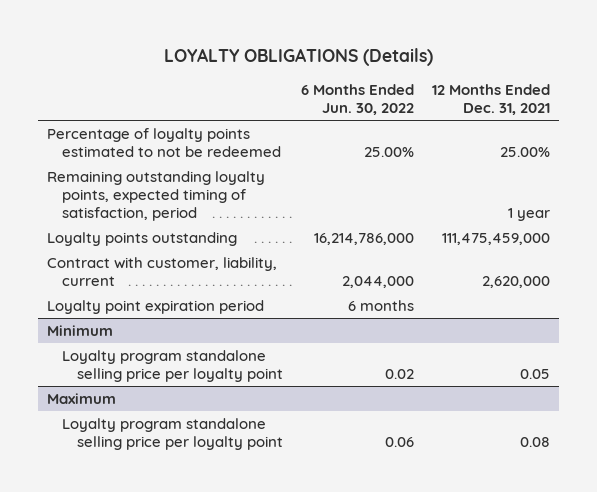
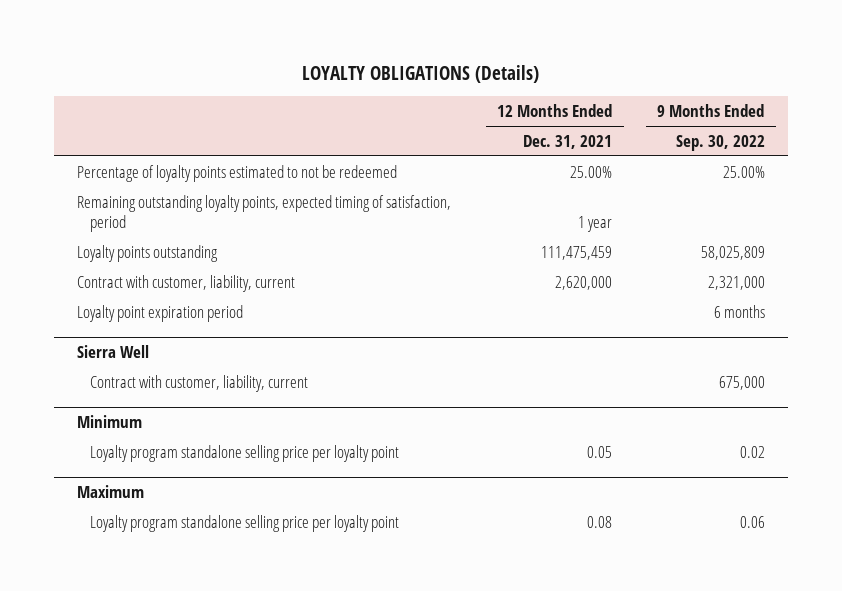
- | 6 Months Ended Jun. 30, 2022 | 12 Months Ended Dec. 31, 2021
+ | 12 Months Ended Dec. 31, 2021 | 9 Months Ended Sep. 30, 2022
- Loyalty points outstanding | 16,214,786,000 | 111,475,459,000
+ Loyalty points outstanding | 111,475,459 | 58,025,809
+ Sierra Well
+ Contract with customer, liability, current | | 675,000

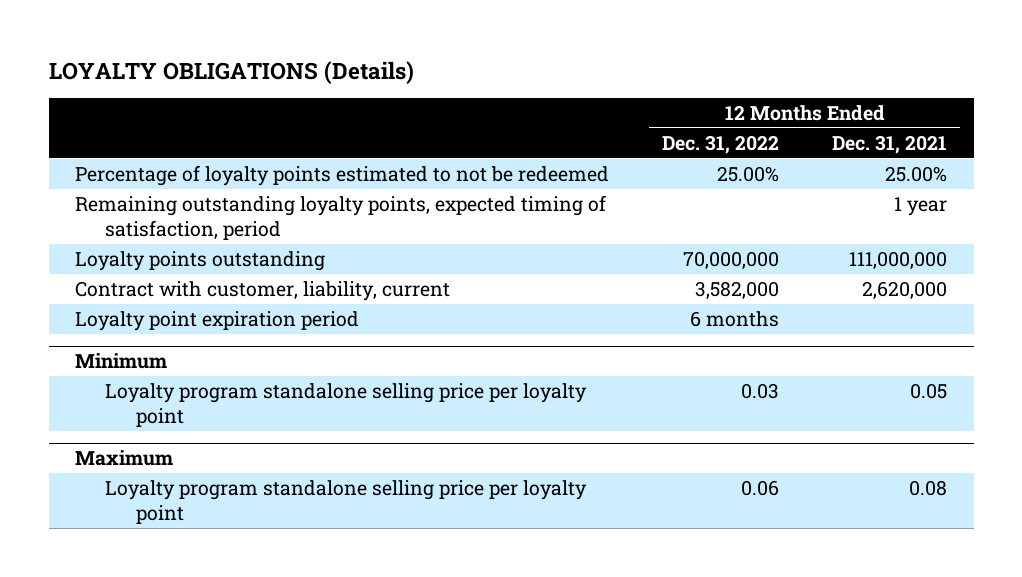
- | 12 Months Ended Dec. 31, 2021 | 9 Months Ended Sep. 30, 2022
+ | 12 Months Ended Dec. 31, 2022 | 12 Months Ended Dec. 31, 2021
- Loyalty points outstanding | 111,475,459 | 58,025,809
+ Loyalty points outstanding | 70,000,000 | 111,000,000
- Sierra Well
- Contract with customer, liability, current | | 675,000

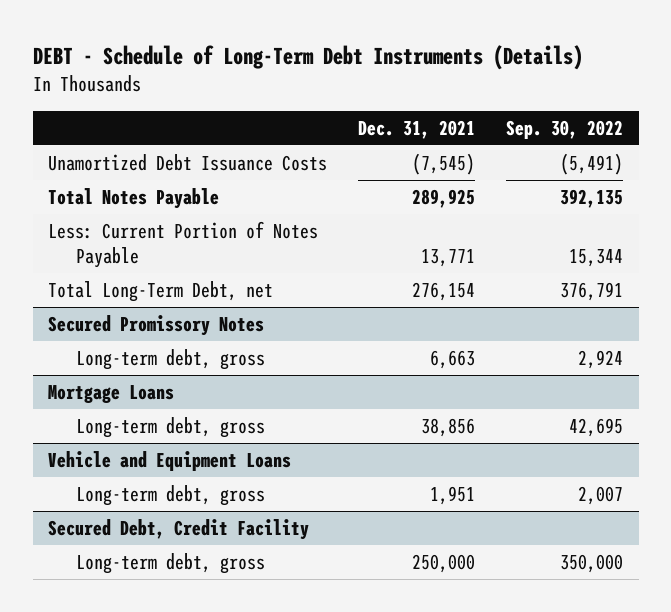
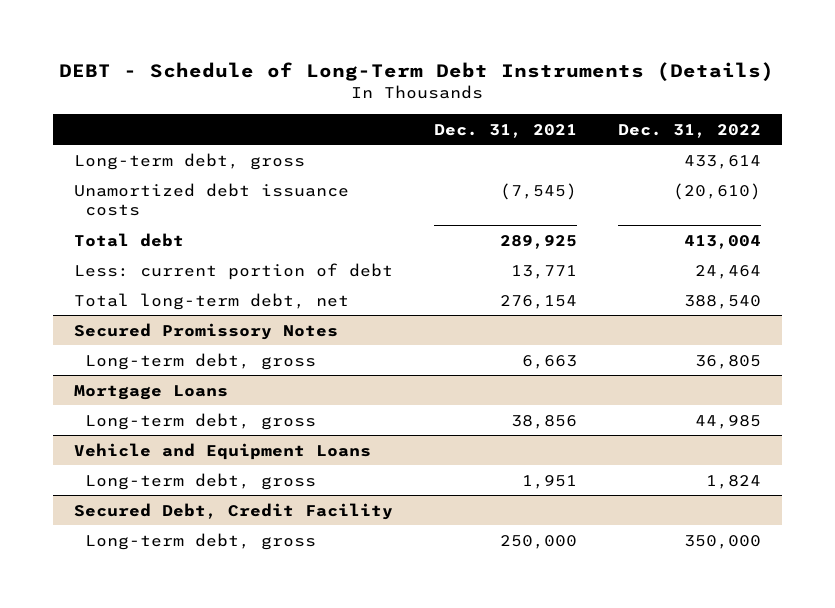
- | Dec. 31, 2021 | Sep. 30, 2022
+ | Dec. 31, 2021 | Dec. 31, 2022
- Unamortized Debt Issuance Costs | (7,545) | (5,491)
- Total Notes Payable | 289,925 | 392,135
- Less: Current Portion of Notes Payable | 13,771 | 15,344
- Total Long-Term Debt, net | 276,154 | 376,791
+ Long-term debt, gross | | 433,614
+ Unamortized debt issuance costs | (7,545) | (20,610)
+ Total debt | 289,925 | 413,004
+ Less: current portion of debt | 13,771 | 24,464
+ Total long-term debt, net | 276,154 | 388,540

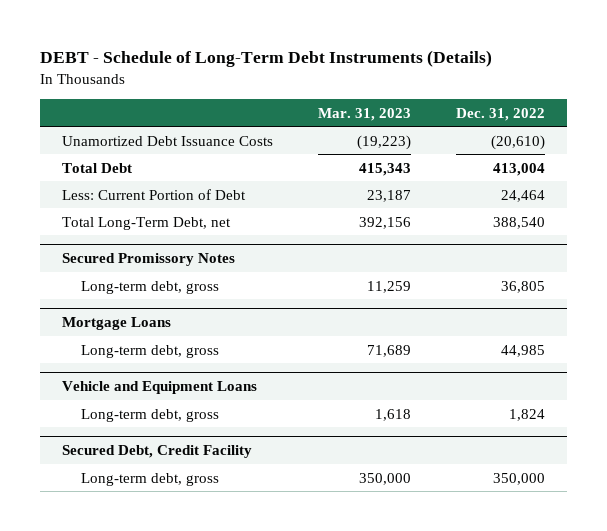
- | Dec. 31, 2021 | Dec. 31, 2022
+ | Mar. 31, 2023 | Dec. 31, 2022
- Long-term debt, gross | | 433,614
- Unamortized debt issuance costs | (7,545) | (20,610)
- Total debt | 289,925 | 413,004
- Less: current portion of debt | 13,771 | 24,464
- Total long-term debt, net | 276,154 | 388,540
+ Unamortized Debt Issuance Costs | (19,223) | (20,610)
+ Total Debt | 415,343 | 413,004
+ Less: Current Portion of Debt | 23,187 | 24,464
+ Total Long-Term Debt, net | 392,156 | 388,540

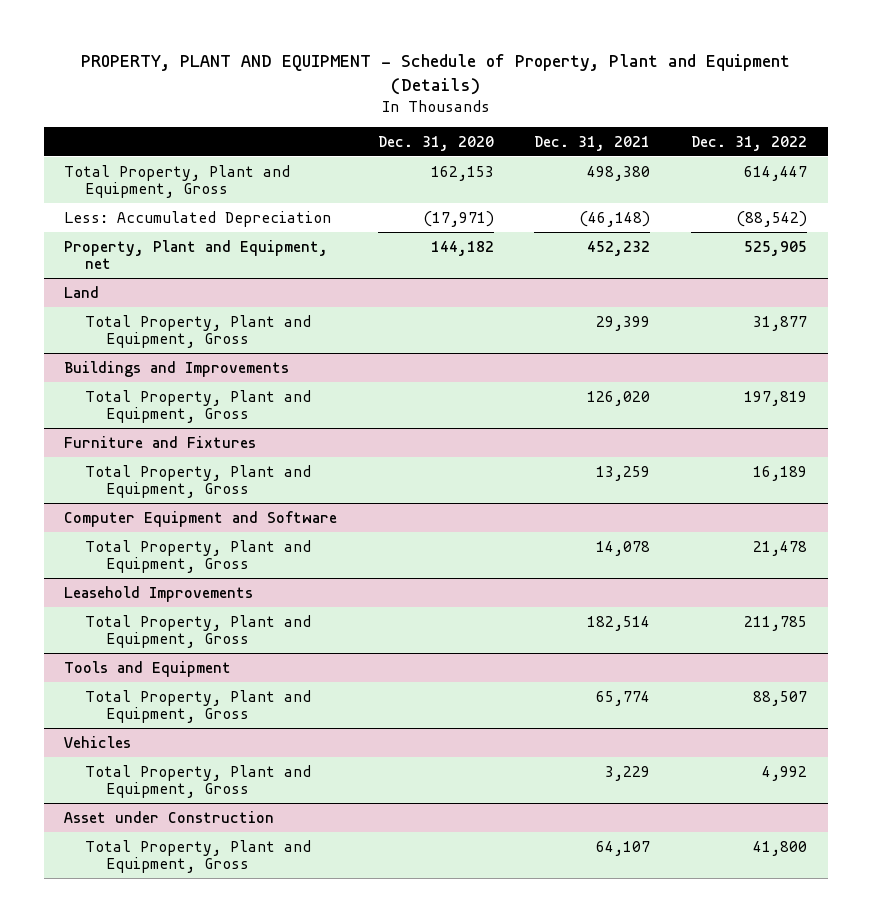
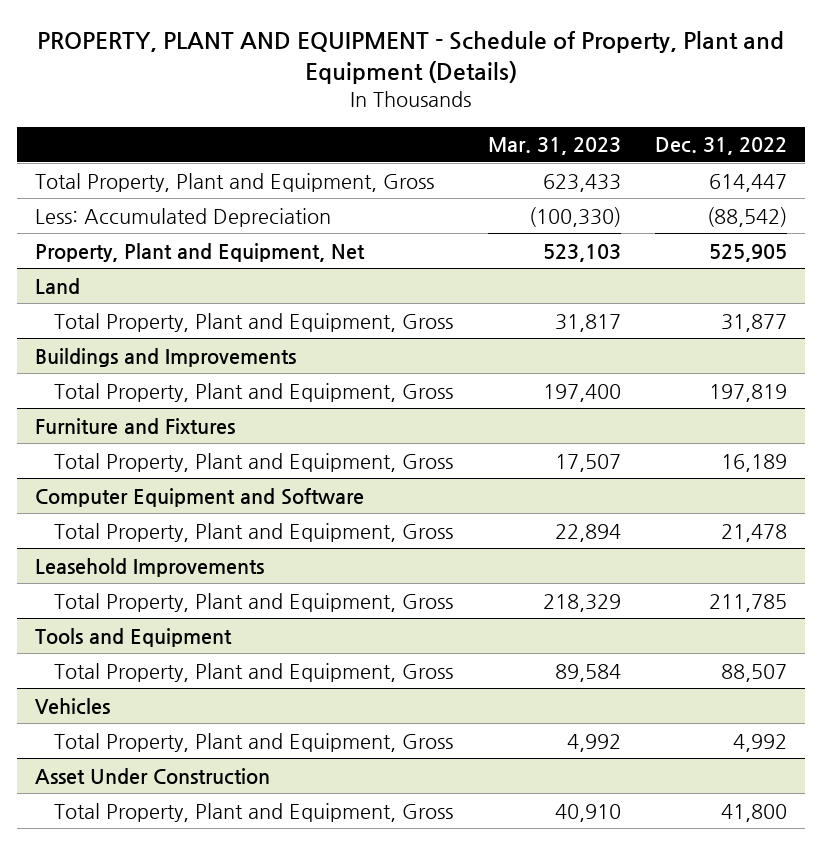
- | Dec. 31, 2020 | Dec. 31, 2021 | Dec. 31, 2022
+ | Mar. 31, 2023 | Dec. 31, 2022
- Property, Plant and Equipment, net | 144,182 | 452,232 | 525,905
+ Property, Plant and Equipment, Net | 523,103 | 525,905
- Asset under Construction
+ Asset Under Construction

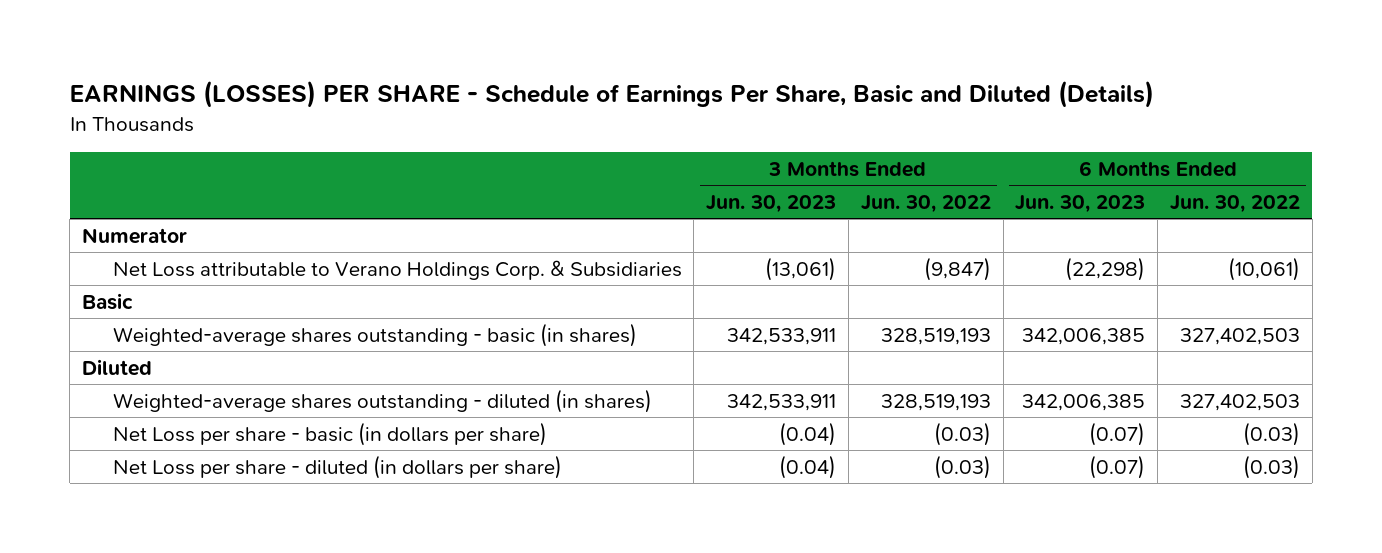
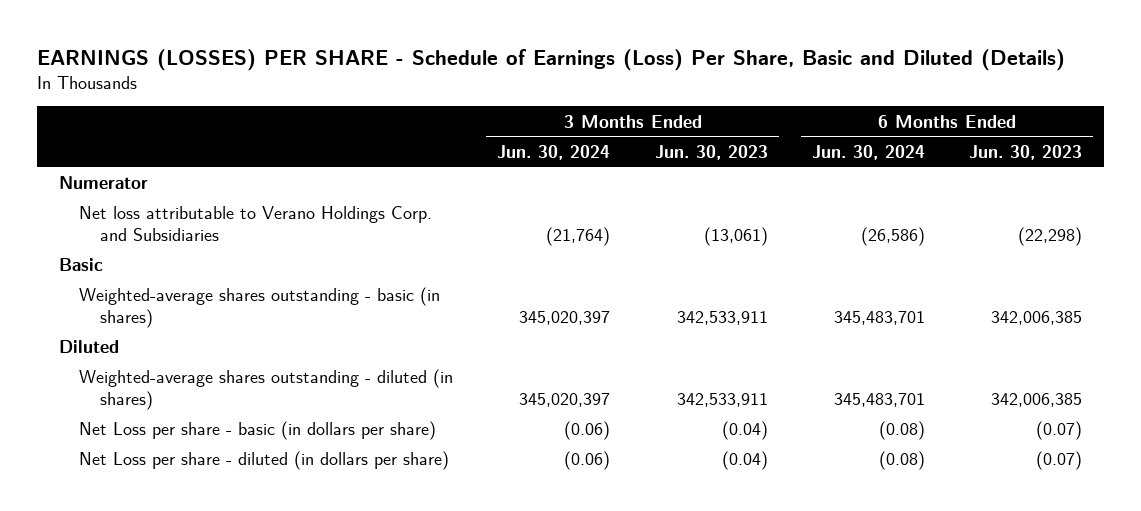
- EARNINGS (LOSSES) PER SHARE - Schedule of Earnings Per Share, Basic and Diluted (Details)
+ EARNINGS (LOSSES) PER SHARE - Schedule of Earnings (Loss) Per Share, Basic and Diluted (Details)
- | 3 Months Ended Jun. 30, 2023 | 3 Months Ended Jun. 30, 2022 | 6 Months Ended Jun. 30, 2023 | 6 Months Ended Jun. 30, 2022
+ | 3 Months Ended Jun. 30, 2024 | 3 Months Ended Jun. 30, 2023 | 6 Months Ended Jun. 30, 2024 | 6 Months Ended Jun. 30, 2023
- Net Loss attributable to Verano Holdings Corp. & Subsidiaries | (13,061) | (9,847) | (22,298) | (10,061)
+ Net loss attributable to Verano Holdings Corp. and Subsidiaries | (21,764) | (13,061) | (26,586) | (22,298)

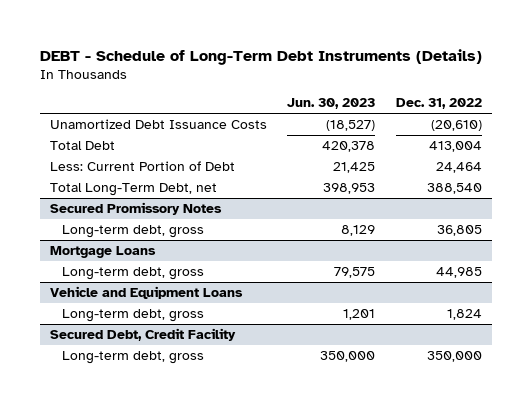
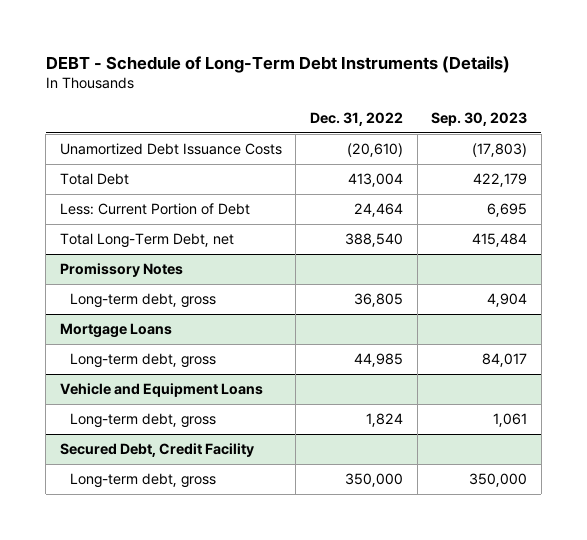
- | Jun. 30, 2023 | Dec. 31, 2022
+ | Dec. 31, 2022 | Sep. 30, 2023
- Secured Promissory Notes
+ Promissory Notes

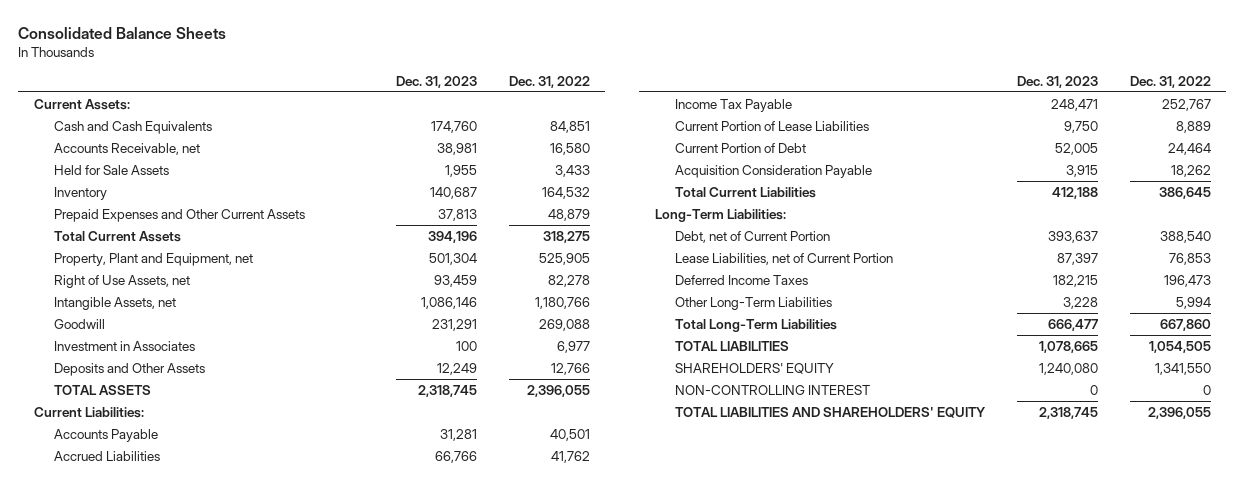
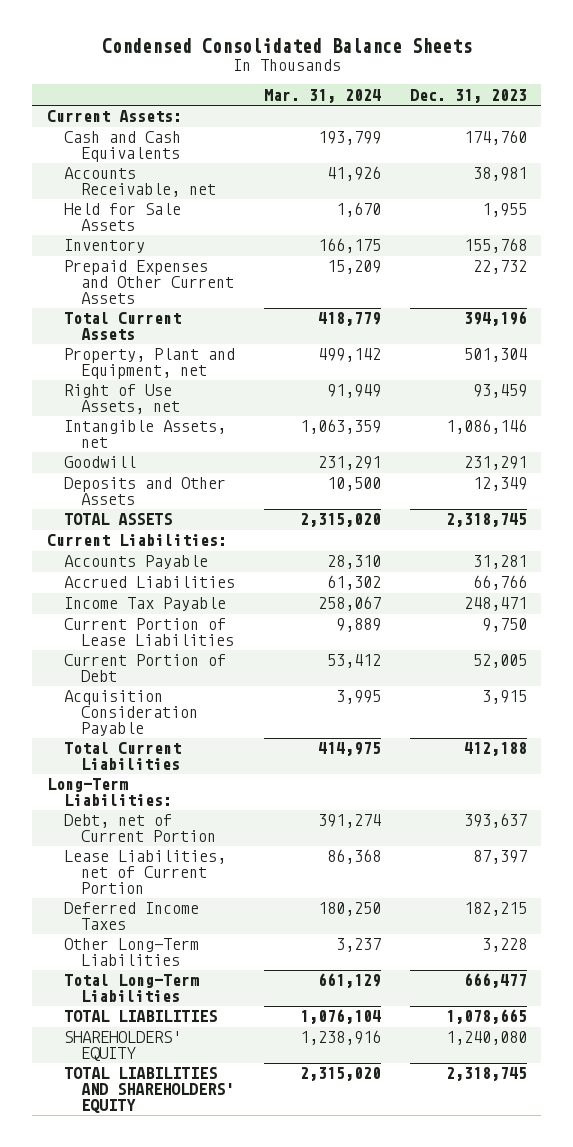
- Consolidated Balance Sheets
+ Condensed Consolidated Balance Sheets
- | Dec. 31, 2023 | Dec. 31, 2022
+ | Mar. 31, 2024 | Dec. 31, 2023
- Inventory | 140,687 | 164,532
- Prepaid Expenses and Other Current Assets | 37,813 | 48,879
+ Inventory | 166,175 | 155,768
+ Prepaid Expenses and Other Current Assets | 15,209 | 22,732
- Investment in Associates | 100 | 6,977
- Deposits and Other Assets | 12,249 | 12,766
+ Deposits and Other Assets | 10,500 | 12,349
- NON-CONTROLLING INTEREST | 0 | 0

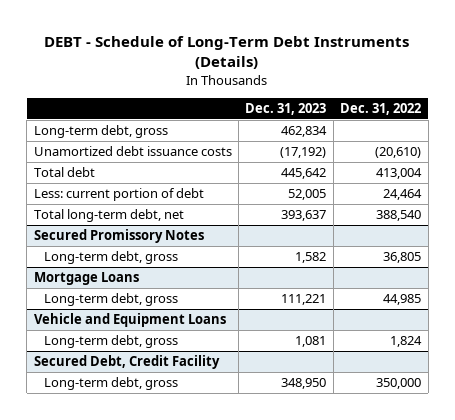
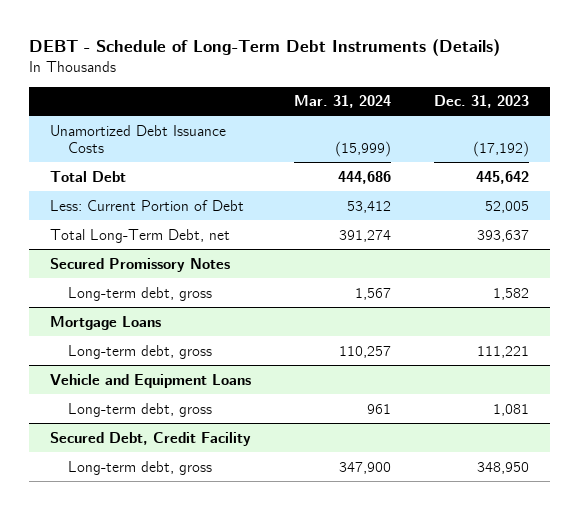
- | Dec. 31, 2023 | Dec. 31, 2022
+ | Mar. 31, 2024 | Dec. 31, 2023
- Long-term debt, gross | 462,834 |
- Unamortized debt issuance costs | (17,192) | (20,610)
- Total debt | 445,642 | 413,004
- Less: current portion of debt | 52,005 | 24,464
- Total long-term debt, net | 393,637 | 388,540
+ Unamortized Debt Issuance Costs | (15,999) | (17,192)
+ Total Debt | 444,686 | 445,642
+ Less: Current Portion of Debt | 53,412 | 52,005
+ Total Long-Term Debt, net | 391,274 | 393,637

